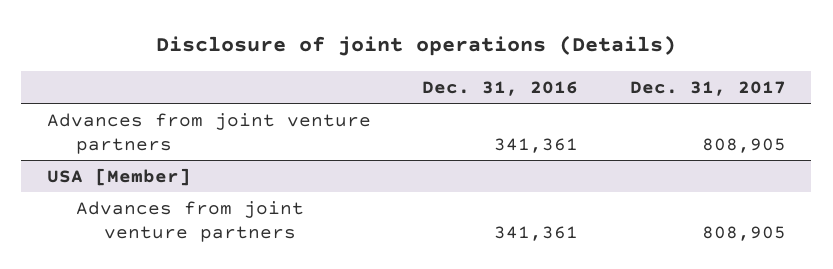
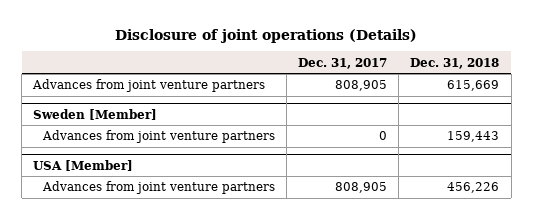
- | Dec. 31, 2016 | Dec. 31, 2017
+ | Dec. 31, 2017 | Dec. 31, 2018
+ Sweden [Member]
+ Advances from joint venture partners | 0 | 159,443

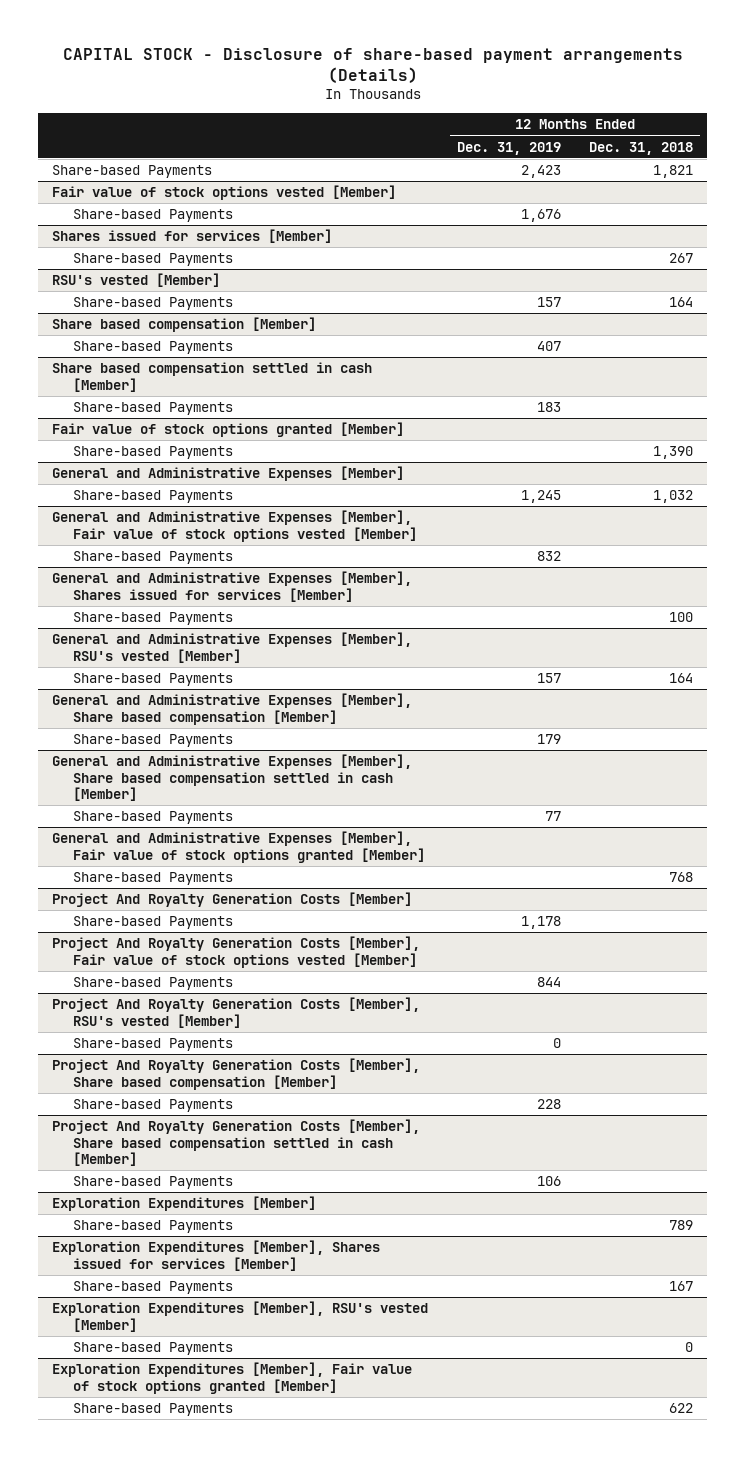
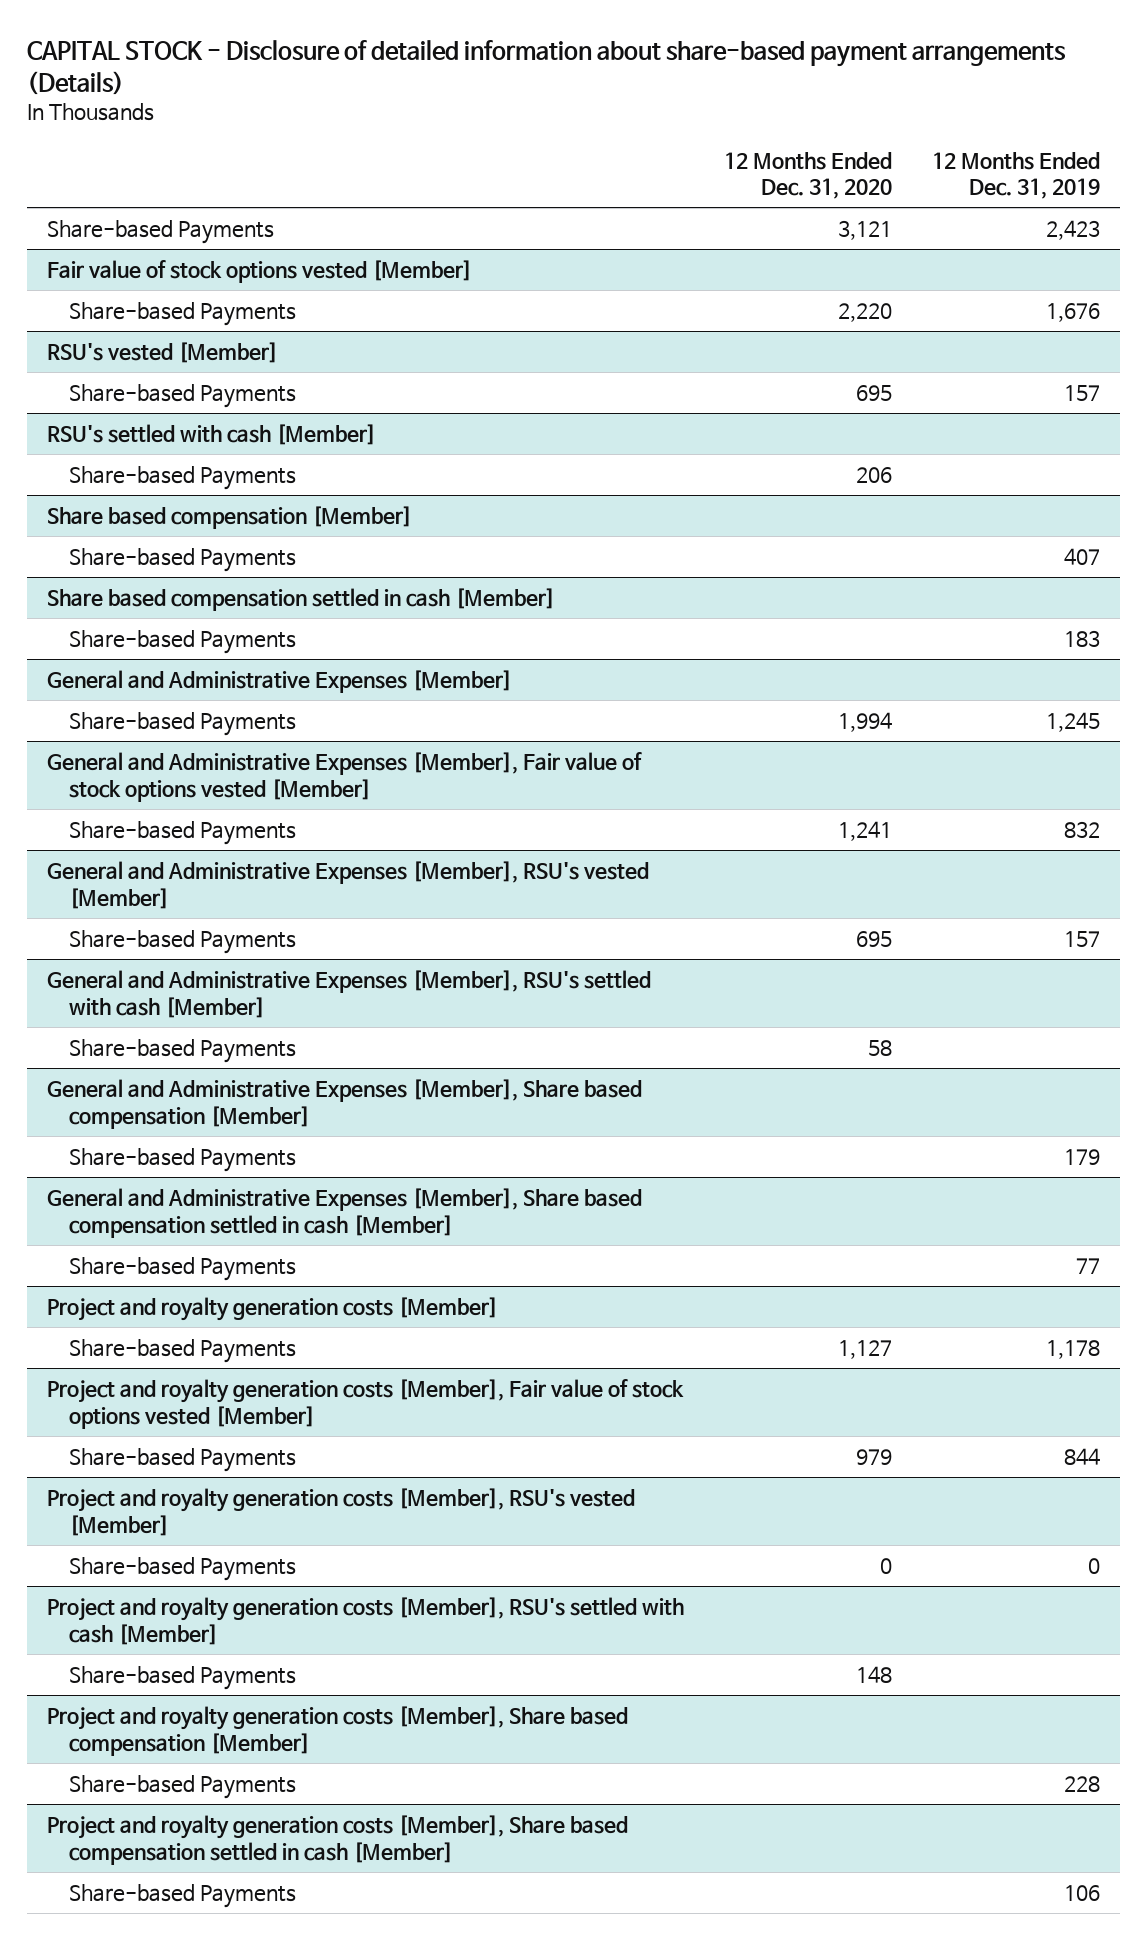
- CAPITAL STOCK - Disclosure of share-based payment arrangements (Details)
+ CAPITAL STOCK - Disclosure of detailed information about share-based payment arrangements (Details)
- | 12 Months Ended Dec. 31, 2019 | 12 Months Ended Dec. 31, 2018
+ | 12 Months Ended Dec. 31, 2020 | 12 Months Ended Dec. 31, 2019
- Shares issued for services [Member]
- Share-based Payments | | 267
+ RSU's settled with cash [Member]
+ Share-based Payments | 206 |
- Fair value of stock options granted [Member]
- Share-based Payments | | 1,390
- General and Administrative Expenses [Member], Shares issued for services [Member]
- Share-based Payments | | 100
+ General and Administrative Expenses [Member], RSU's settled with cash [Member]
+ Share-based Payments | 58 |
- General and Administrative Expenses [Member], Fair value of stock options granted [Member]
- Share-based Payments | | 768
- Project And Royalty Generation Costs [Member]
+ Project and royalty generation costs [Member]
- Project And Royalty Generation Costs [Member], Fair value of stock options vested [Member]
+ Project and royalty generation costs [Member], Fair value of stock options vested [Member]
- Project And Royalty Generation Costs [Member], RSU's vested [Member]
+ Project and royalty generation costs [Member], RSU's vested [Member]
- Project And Royalty Generation Costs [Member], Share based compensation [Member]
+ Project and royalty generation costs [Member], RSU's settled with cash [Member]
+ Share-based Payments | 148 |
+ Project and royalty generation costs [Member], Share based compensation [Member]
- Project And Royalty Generation Costs [Member], Share based compensation settled in cash [Member]
+ Project and royalty generation costs [Member], Share based compensation settled in cash [Member]
- Exploration Expenditures [Member]
- Share-based Payments | | 789
- Exploration Expenditures [Member], Shares issued for services [Member]
- Share-based Payments | | 167
- Exploration Expenditures [Member], RSU's vested [Member]
- Share-based Payments | | 0
- Exploration Expenditures [Member], Fair value of stock options granted [Member]
- Share-based Payments | | 622

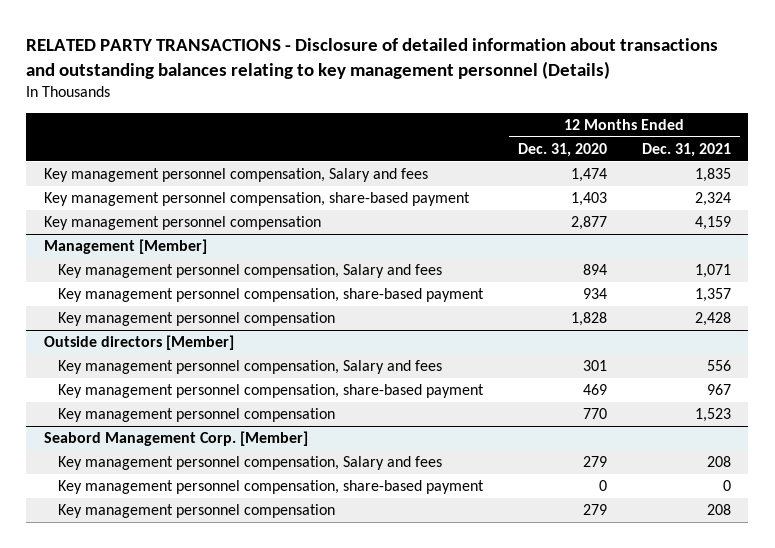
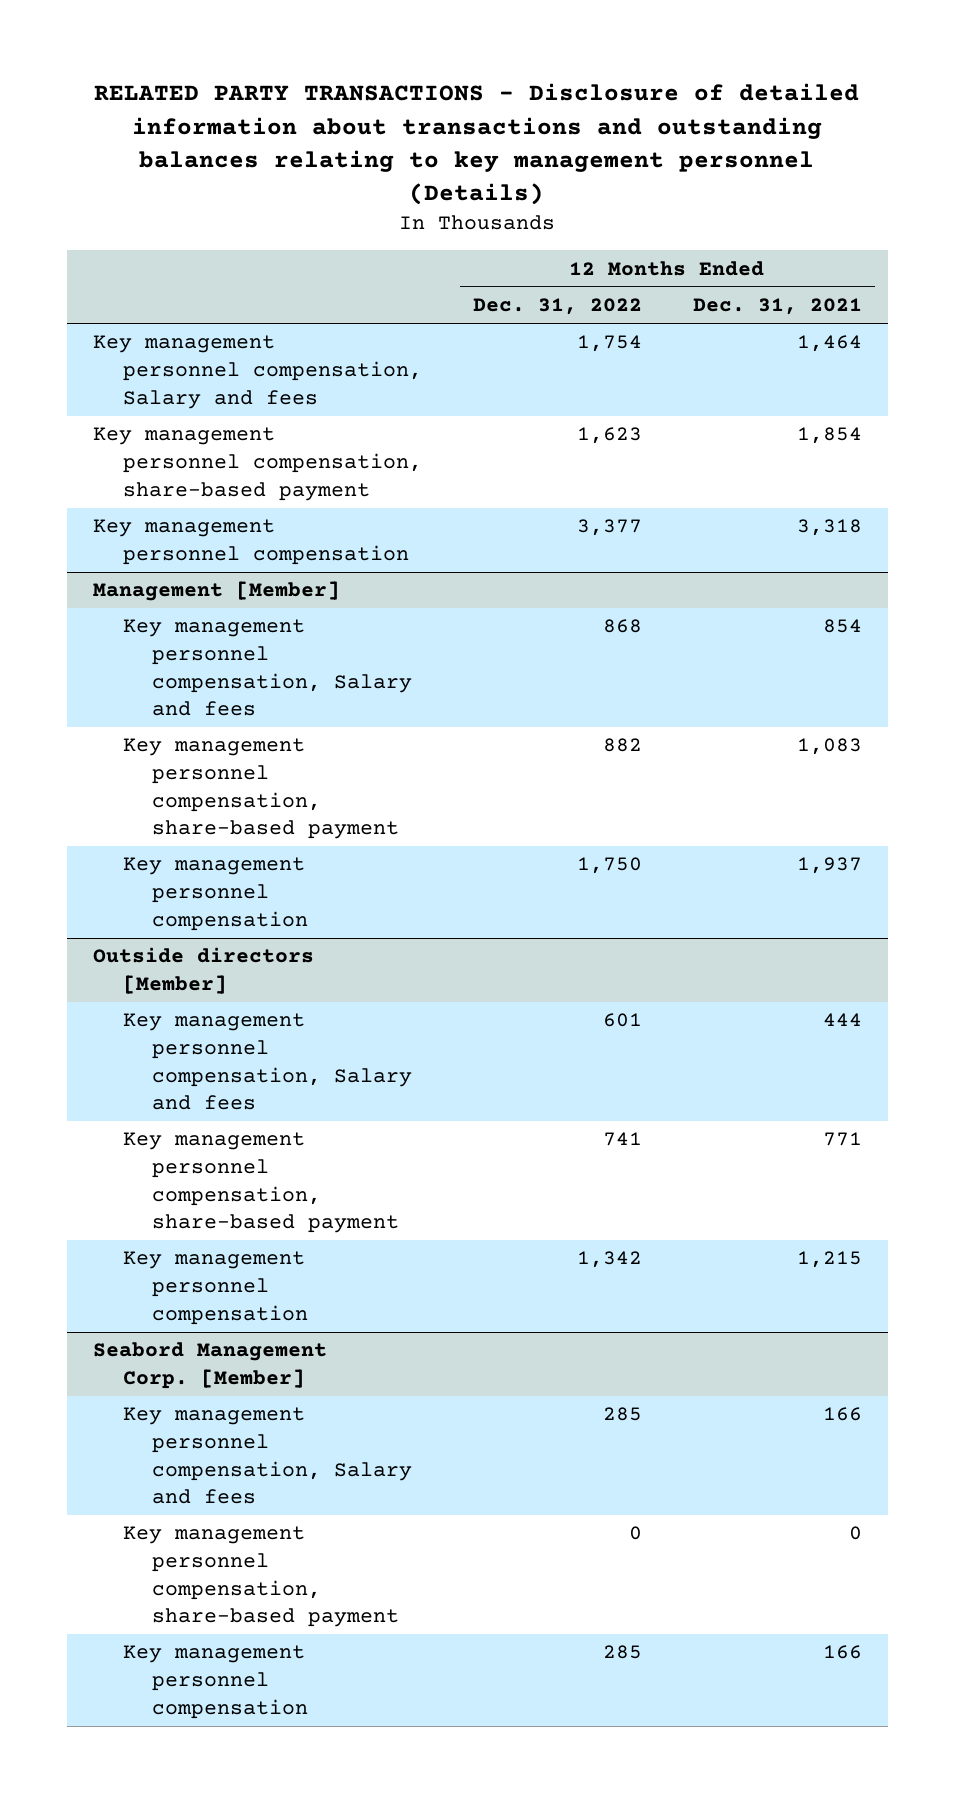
- | 12 Months Ended Dec. 31, 2020 | 12 Months Ended Dec. 31, 2021
+ | 12 Months Ended Dec. 31, 2022 | 12 Months Ended Dec. 31, 2021
- Key management personnel compensation, Salary and fees | 1,474 | 1,835
- Key management personnel compensation, share-based payment | 1,403 | 2,324
- Key management personnel compensation | 2,877 | 4,159
+ Key management personnel compensation, Salary and fees | 1,754 | 1,464
+ Key management personnel compensation, share-based payment | 1,623 | 1,854
+ Key management personnel compensation | 3,377 | 3,318
@ Management [Member]
- Key management personnel compensation, Salary and fees | 894 | 1,071
- Key management personnel compensation, share-based payment | 934 | 1,357
- Key management personnel compensation | 1,828 | 2,428
+ Key management personnel compensation, Salary and fees | 868 | 854
+ Key management personnel compensation, share-based payment | 882 | 1,083
+ Key management personnel compensation | 1,750 | 1,937
@ Outside directors [Member]
- Key management personnel compensation, Salary and fees | 301 | 556
- Key management personnel compensation, share-based payment | 469 | 967
- Key management personnel compensation | 770 | 1,523
+ Key management personnel compensation, Salary and fees | 601 | 444
+ Key management personnel compensation, share-based payment | 741 | 771
+ Key management personnel compensation | 1,342 | 1,215
@ Seabord Management Corp. [Member]
- Key management personnel compensation, Salary and fees | 279 | 208
+ Key management personnel compensation, Salary and fees | 285 | 166
- Key management personnel compensation | 279 | 208
+ Key management personnel compensation | 285 | 166

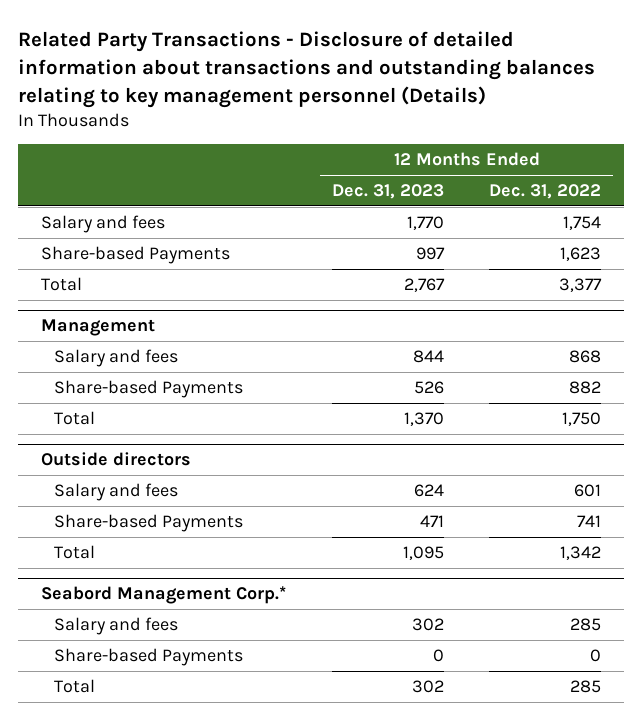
- RELATED PARTY TRANSACTIONS - Disclosure of detailed information about transactions and outstanding balances relating to key management personnel (Details)
+ Related Party Transactions - Disclosure of detailed information about transactions and outstanding balances relating to key management personnel (Details)
- | 12 Months Ended Dec. 31, 2022 | 12 Months Ended Dec. 31, 2021
+ | 12 Months Ended Dec. 31, 2023 | 12 Months Ended Dec. 31, 2022
- Key management personnel compensation, Salary and fees | 1,754 | 1,464
- Key management personnel compensation, share-based payment | 1,623 | 1,854
- Key management personnel compensation | 3,377 | 3,318
- Management [Member]
- Key management personnel compensation, Salary and fees | 868 | 854
- Key management personnel compensation, share-based payment | 882 | 1,083
- Key management personnel compensation | 1,750 | 1,937
- Outside directors [Member]
- Key management personnel compensation, Salary and fees | 601 | 444
- Key management personnel compensation, share-based payment | 741 | 771
- Key management personnel compensation | 1,342 | 1,215
- Seabord Management Corp. [Member]
- Key management personnel compensation, Salary and fees | 285 | 166
- Key management personnel compensation, share-based payment | 0 | 0
- Key management personnel compensation | 285 | 166
+ Salary and fees | 1,770 | 1,754
+ Share-based Payments | 997 | 1,623
+ Total | 2,767 | 3,377
+ Management
+ Salary and fees | 844 | 868
+ Share-based Payments | 526 | 882
+ Total | 1,370 | 1,750
+ Outside directors
+ Salary and fees | 624 | 601
+ Share-based Payments | 471 | 741
+ Total | 1,095 | 1,342
+ Seabord Management Corp.*
+ Salary and fees | 302 | 285
+ Share-based Payments | 0 | 0
+ Total | 302 | 285

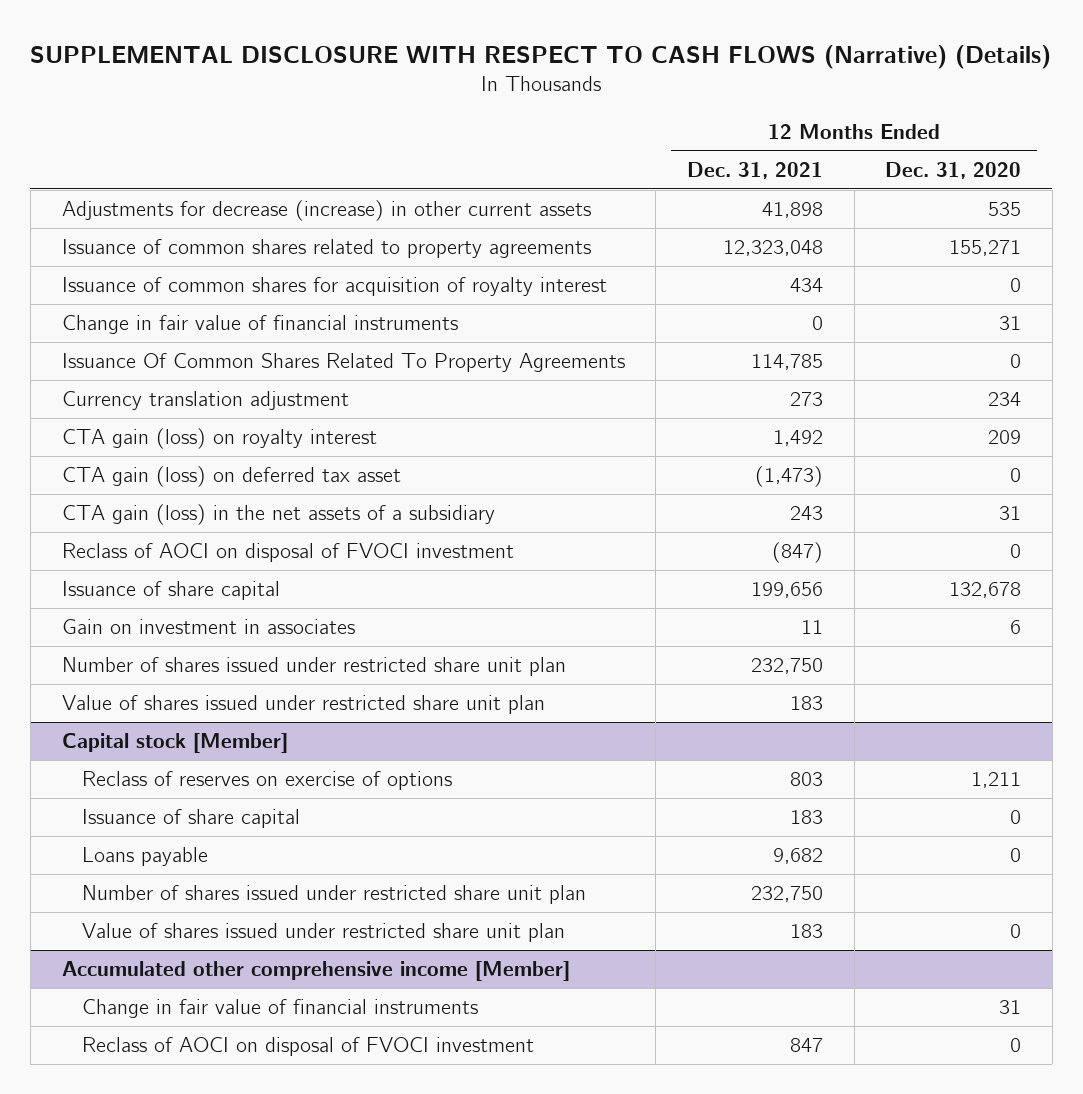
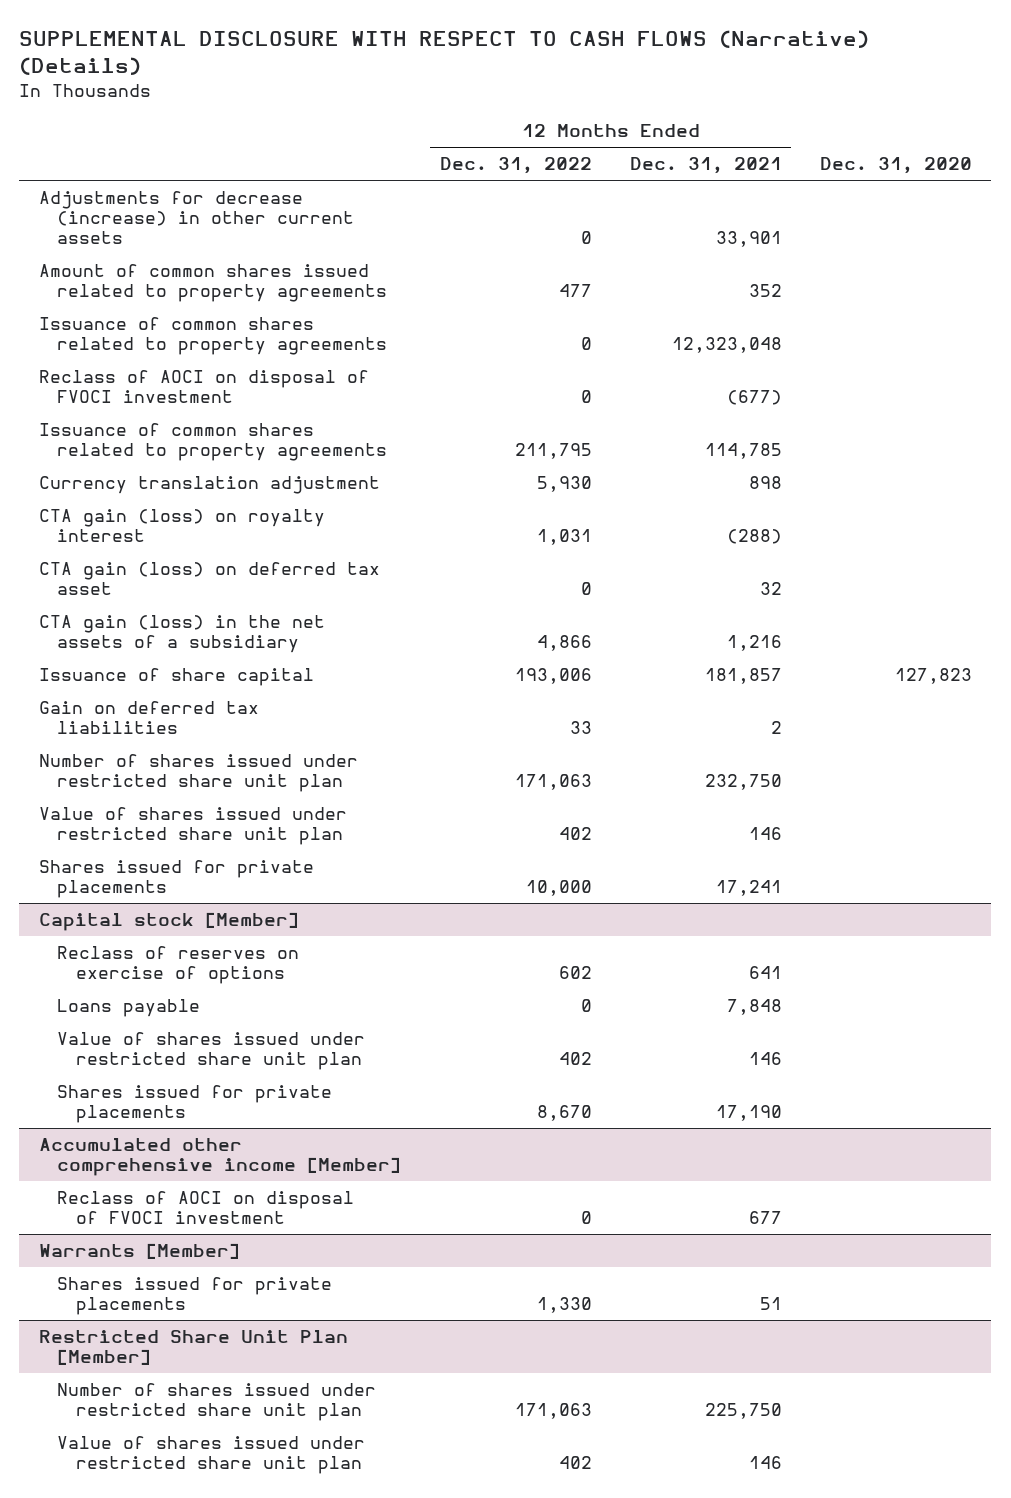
- | 12 Months Ended Dec. 31, 2021 | 12 Months Ended Dec. 31, 2020
+ | 12 Months Ended Dec. 31, 2022 | 12 Months Ended Dec. 31, 2021 | Dec. 31, 2020
- Adjustments for decrease (increase) in other current assets | 41,898 | 535
+ Adjustments for decrease (increase) in other current assets | 0 | 33,901 |
+ Amount of common shares issued related to property agreements | 477 | 352 |
- Issuance of common shares for acquisition of royalty interest | 434 | 0
- Change in fair value of financial instruments | 0 | 31
- Issuance Of Common Shares Related To Property Agreements | 114,785 | 0
- Currency translation adjustment | 273 | 234
- CTA gain (loss) on royalty interest | 1,492 | 209
- CTA gain (loss) on deferred tax asset | (1,473) | 0
- CTA gain (loss) in the net assets of a subsidiary | 243 | 31
- Reclass of AOCI on disposal of FVOCI investment | (847) | 0
- Issuance of share capital | 199,656 | 132,678
- Gain on investment in associates | 11 | 6
+ Reclass of AOCI on disposal of FVOCI investment | 0 | (677) |
+ Issuance of common shares related to property agreements | 211,795 | 114,785 |
+ Currency translation adjustment | 5,930 | 898 |
+ CTA gain (loss) on royalty interest | 1,031 | (288) |
+ CTA gain (loss) on deferred tax asset | 0 | 32 |
+ CTA gain (loss) in the net assets of a subsidiary | 4,866 | 1,216 |
+ Issuance of share capital | 193,006 | 181,857 | 127,823
+ Gain on deferred tax liabilities | 33 | 2 |
- Value of shares issued under restricted share unit plan | 183 |
+ Value of shares issued under restricted share unit plan | 402 | 146 |
+ Shares issued for private placements | 10,000 | 17,241 |
@ Capital stock [Member]
- Reclass of reserves on exercise of options | 803 | 1,211
- Issuance of share capital | 183 | 0
- Loans payable | 9,682 | 0
- Number of shares issued under restricted share unit plan | 232,750 |
- Value of shares issued under restricted share unit plan | 183 | 0
+ Reclass of reserves on exercise of options | 602 | 641 |
+ Loans payable | 0 | 7,848 |
+ Value of shares issued under restricted share unit plan | 402 | 146 |
+ Shares issued for private placements | 8,670 | 17,190 |
@ Accumulated other comprehensive income [Member]
- Change in fair value of financial instruments | | 31
- Reclass of AOCI on disposal of FVOCI investment | 847 | 0
+ Reclass of AOCI on disposal of FVOCI investment | 0 | 677 |
+ Warrants [Member]
+ Shares issued for private placements | 1,330 | 51 |
+ Restricted Share Unit Plan [Member]
+ Number of shares issued under restricted share unit plan | 171,063 | 225,750 |
+ Value of shares issued under restricted share unit plan | 402 | 146 |

